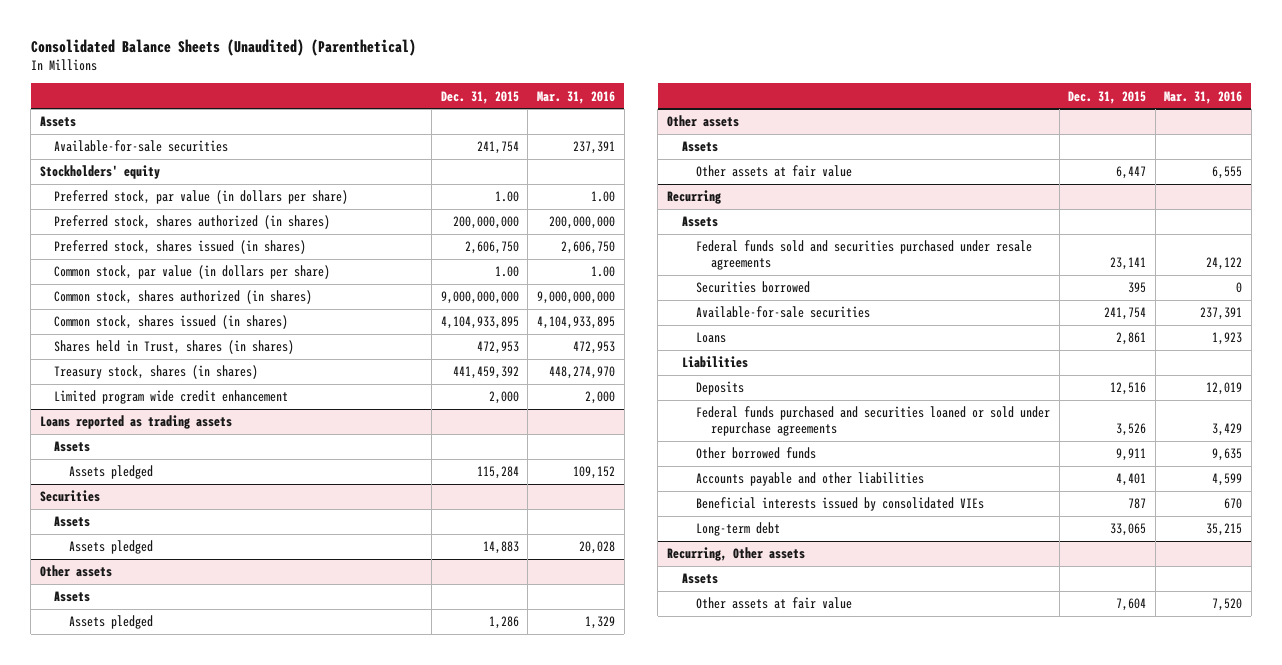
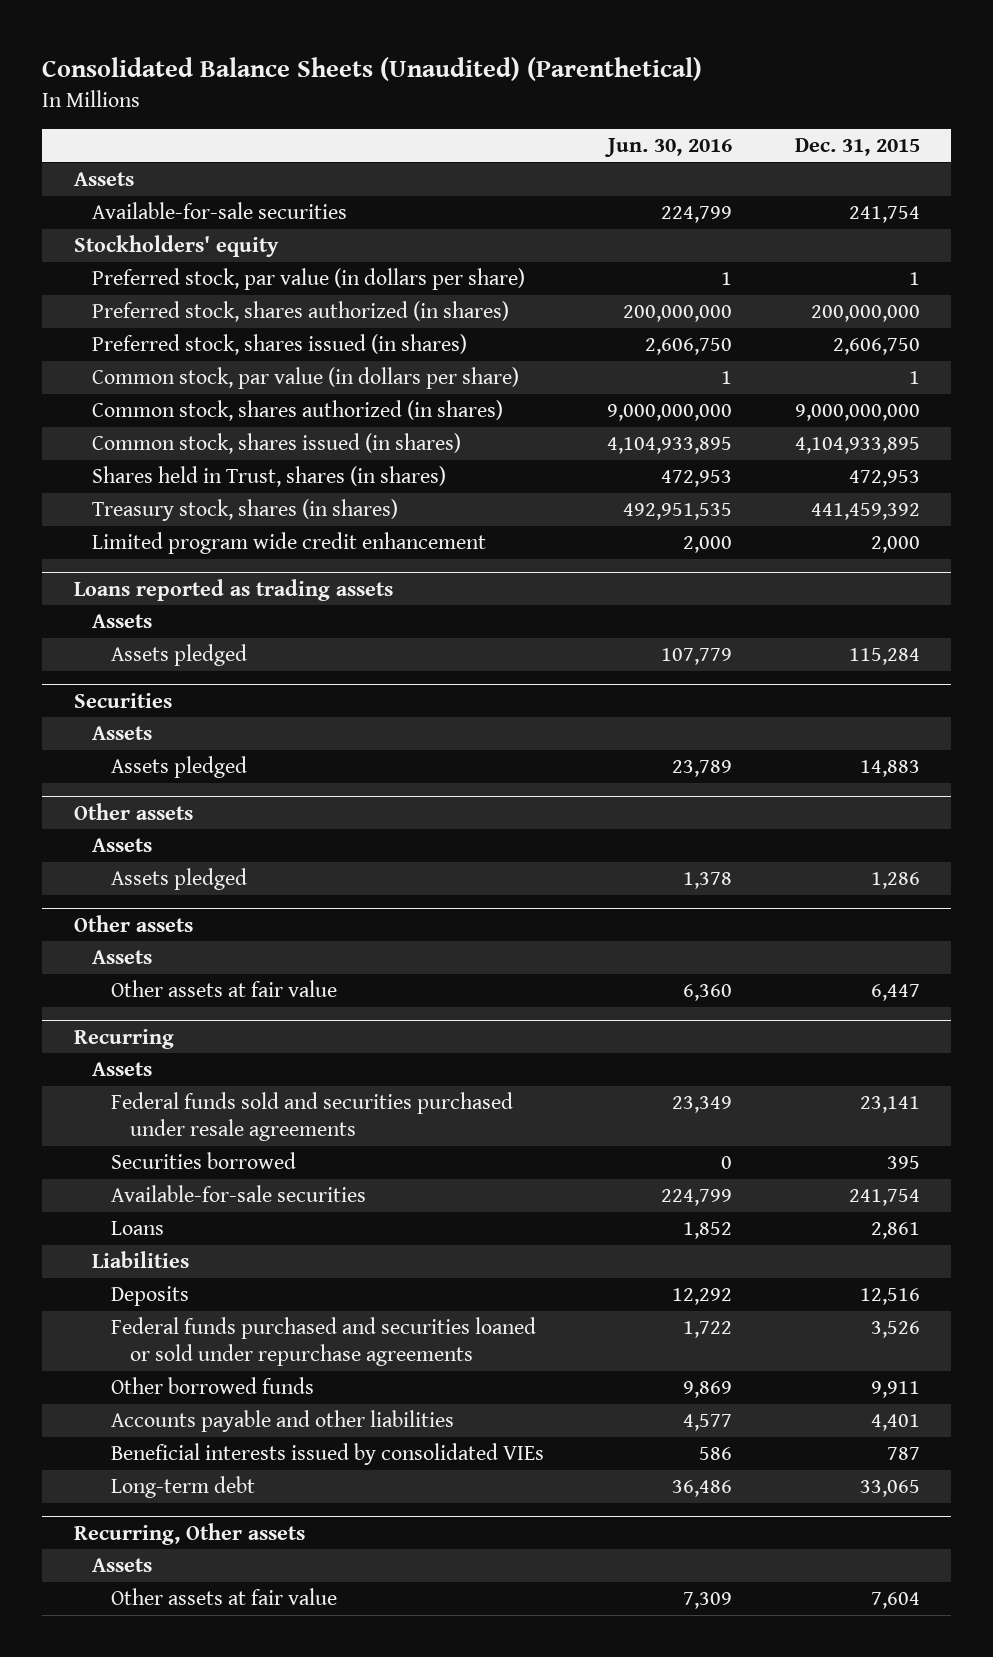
- | Dec. 31, 2015 | Mar. 31, 2016
+ | Jun. 30, 2016 | Dec. 31, 2015
- Preferred stock, par value (in dollars per share) | 1.00 | 1.00
+ Preferred stock, par value (in dollars per share) | 1 | 1
- Common stock, par value (in dollars per share) | 1.00 | 1.00
+ Common stock, par value (in dollars per share) | 1 | 1

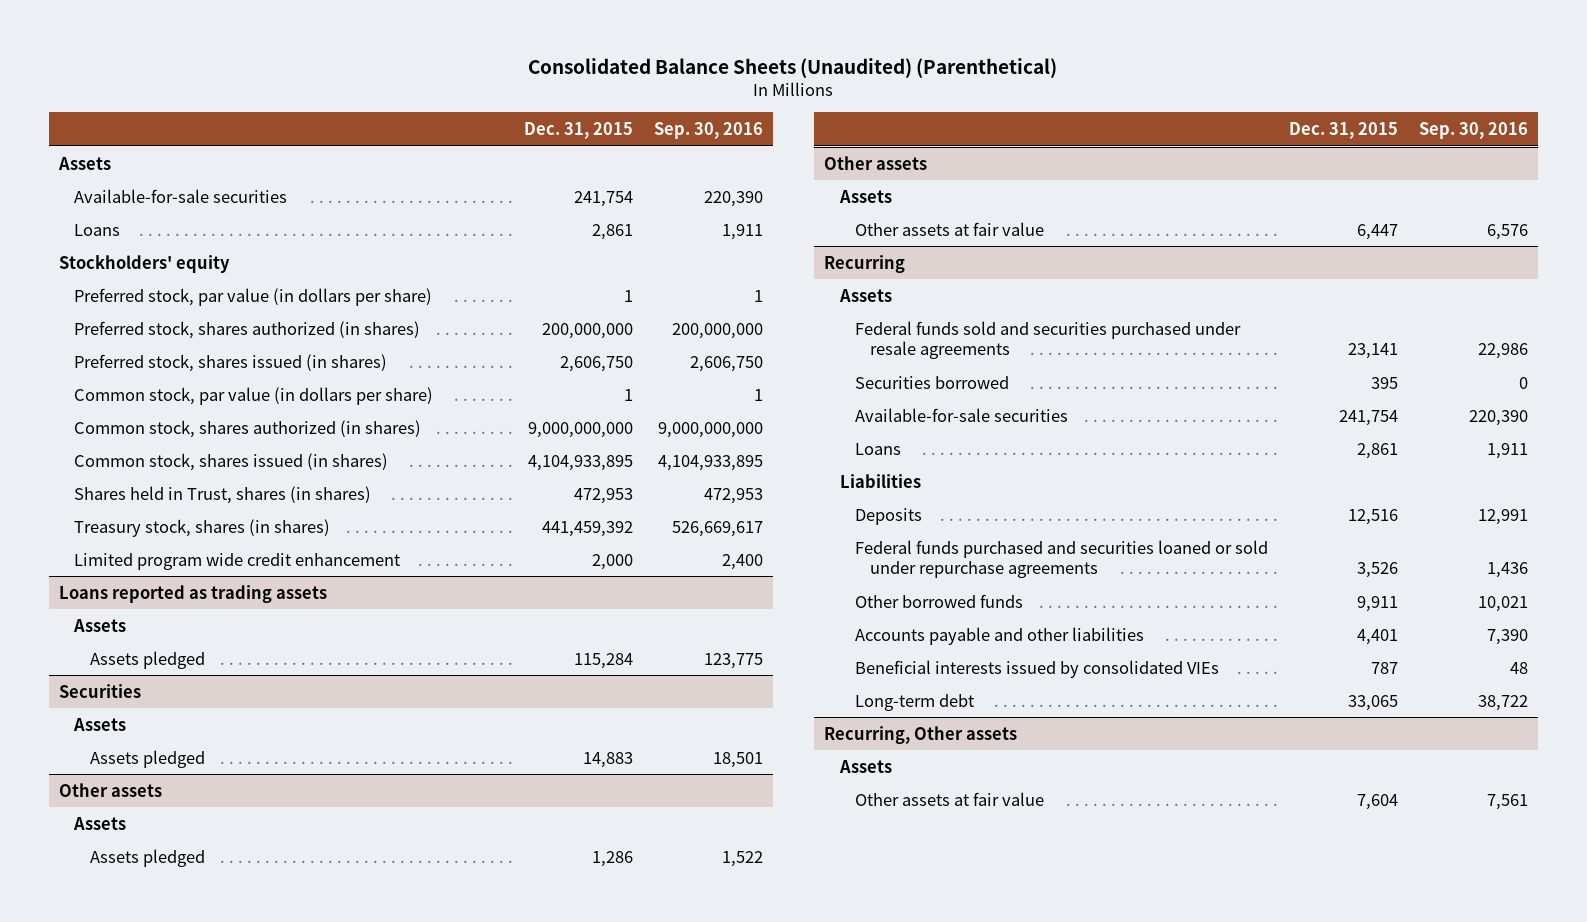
- | Jun. 30, 2016 | Dec. 31, 2015
+ | Dec. 31, 2015 | Sep. 30, 2016
+ Loans | 2,861 | 1,911

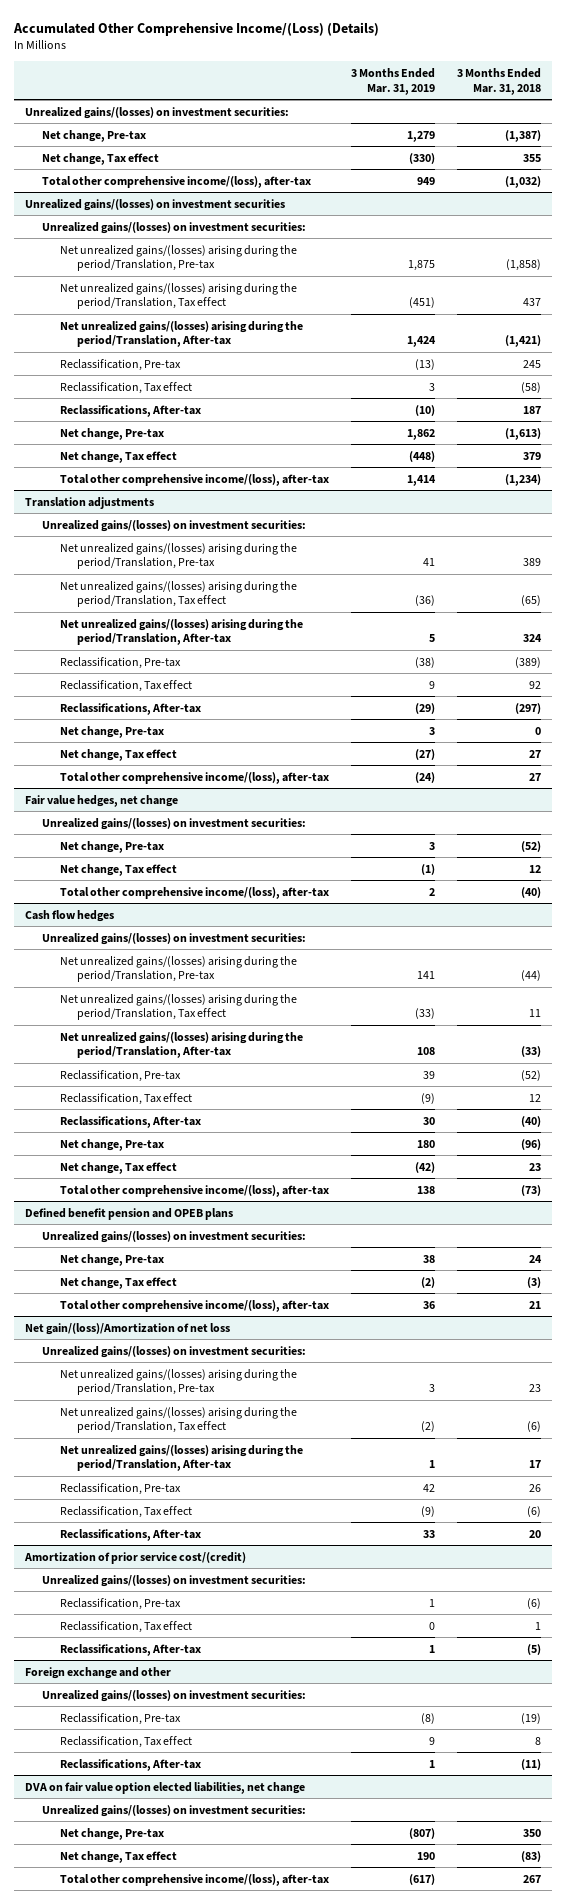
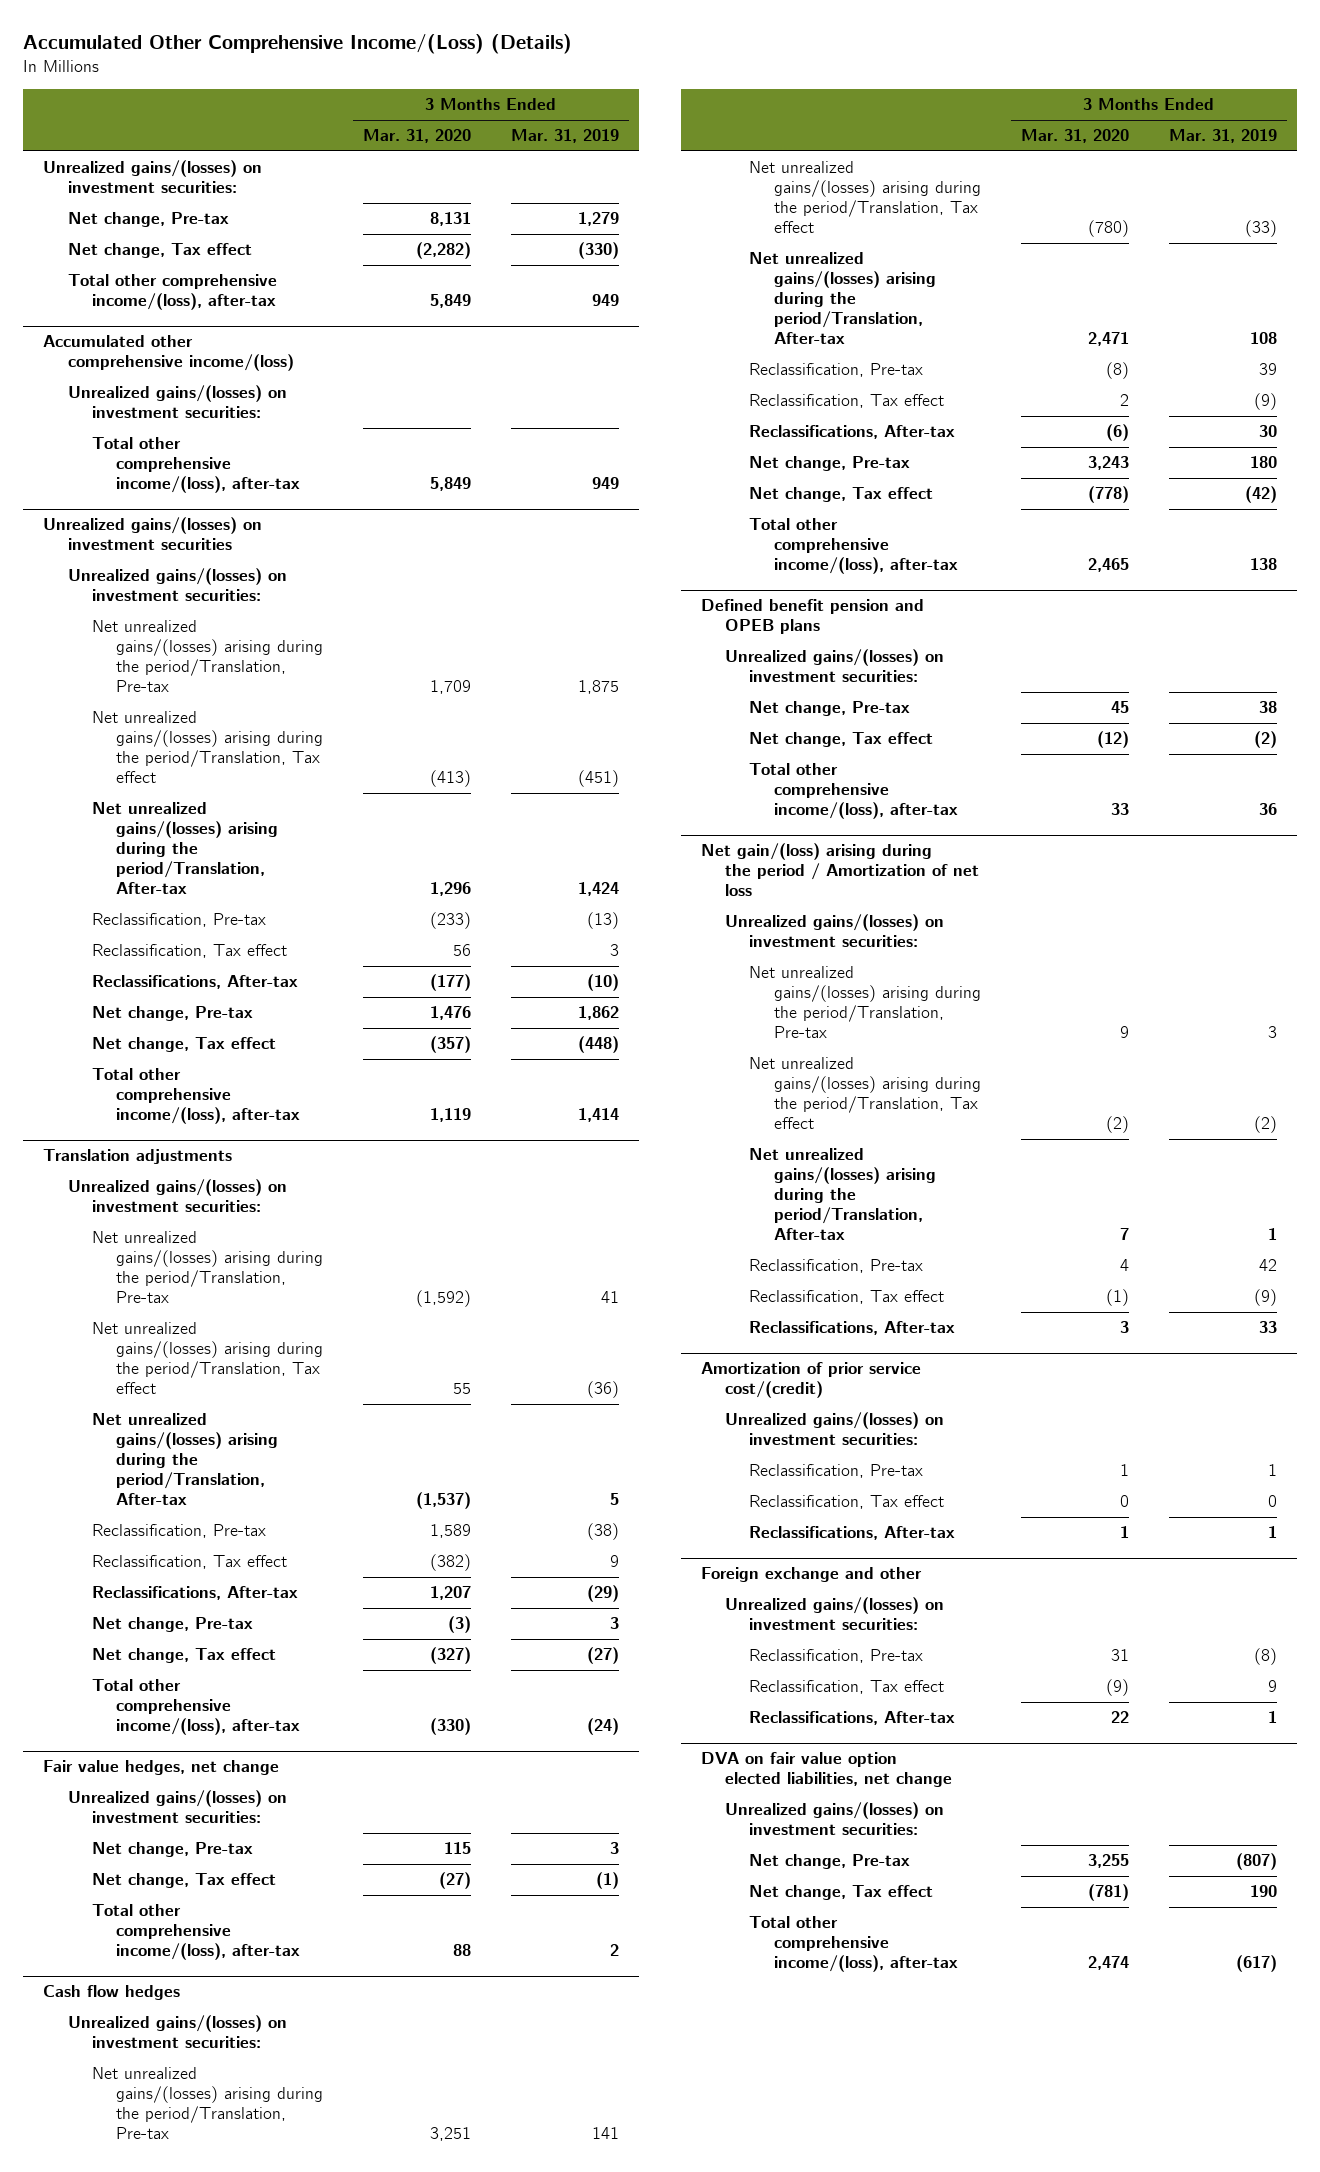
- | 3 Months Ended Mar. 31, 2019 | 3 Months Ended Mar. 31, 2018
+ | 3 Months Ended Mar. 31, 2020 | 3 Months Ended Mar. 31, 2019
+ Accumulated other comprehensive income/(loss)
+ Unrealized gains/(losses) on investment securities:
+ Total other comprehensive income/(loss), after-tax | 5,849 | 949
- Net gain/(loss)/Amortization of net loss
+ Net gain/(loss) arising during the period / Amortization of net loss

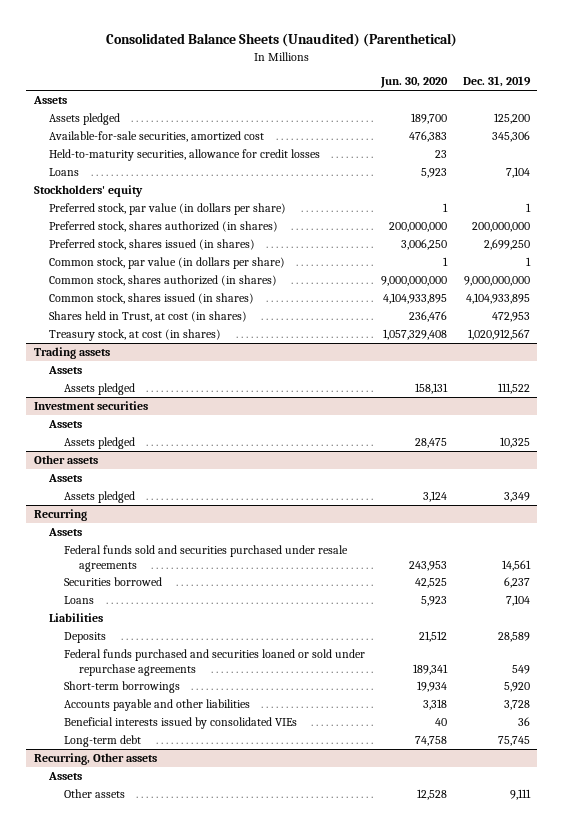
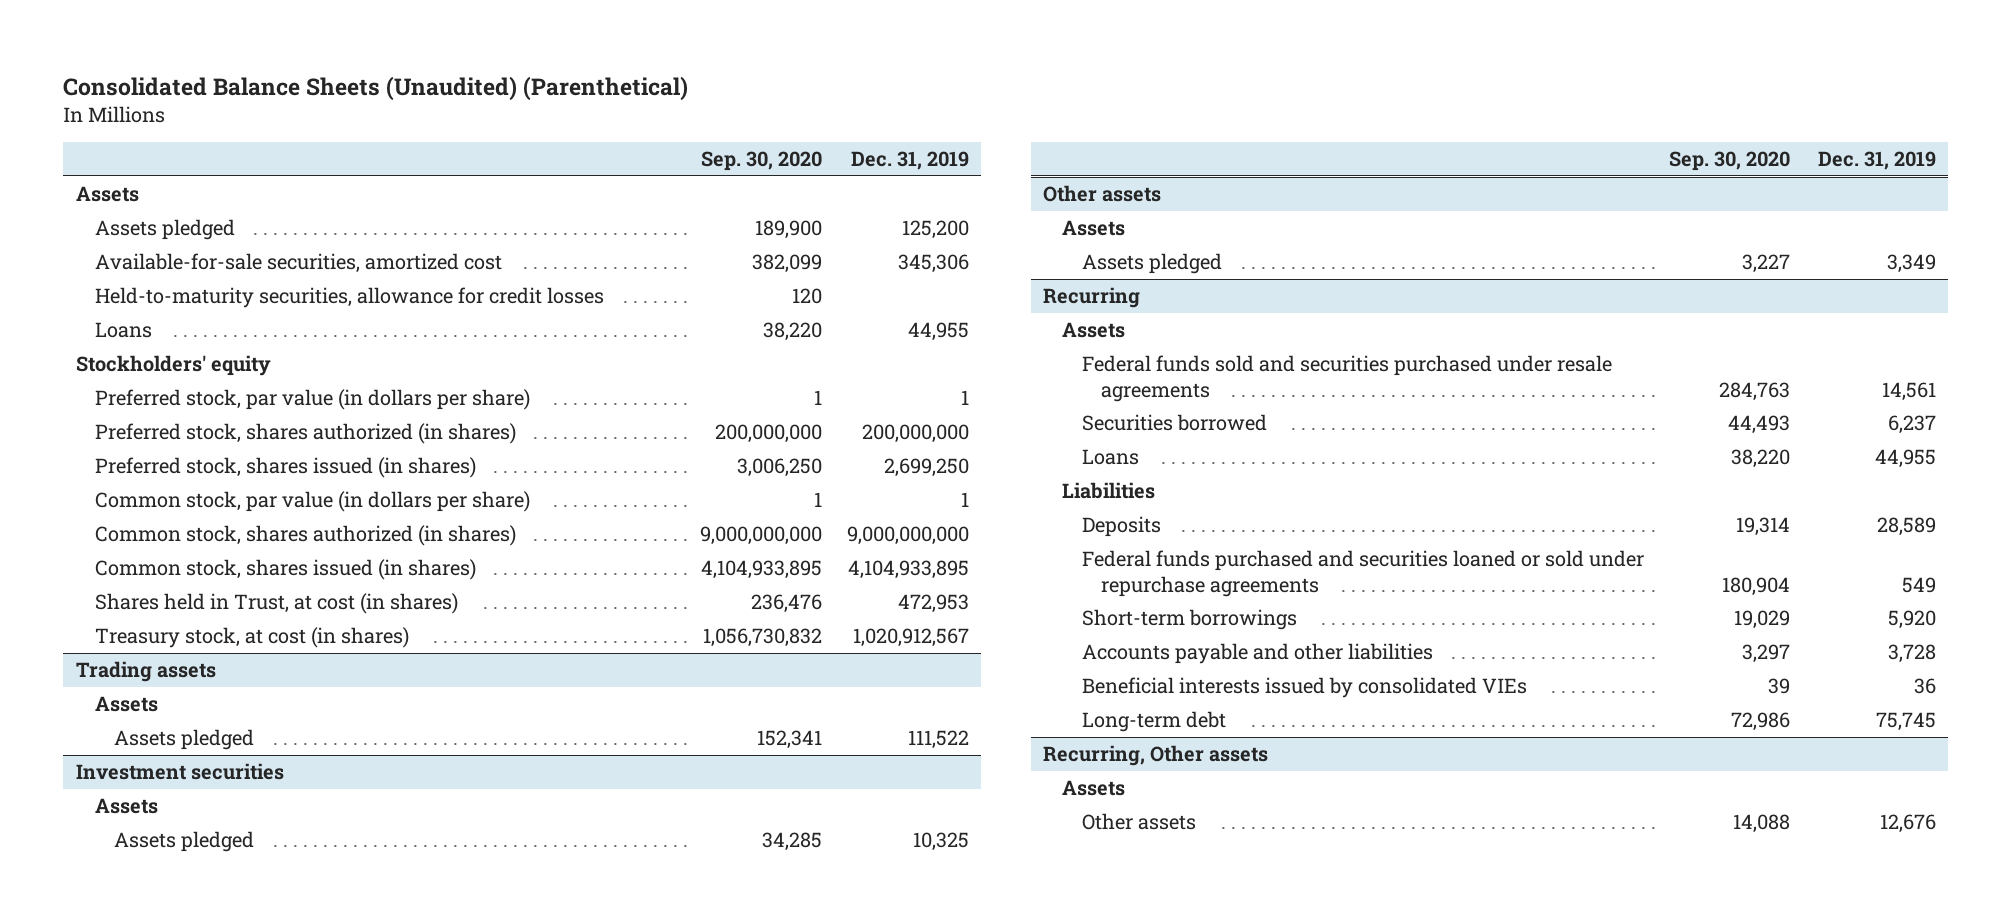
- | Jun. 30, 2020 | Dec. 31, 2019
+ | Sep. 30, 2020 | Dec. 31, 2019
- Loans | 5,923 | 7,104
+ Loans | 38,220 | 44,955
@ Recurring
- Loans | 5,923 | 7,104
+ Loans | 38,220 | 44,955
@ Recurring, Other assets
- Other assets | 12,528 | 9,111
+ Other assets | 14,088 | 12,676

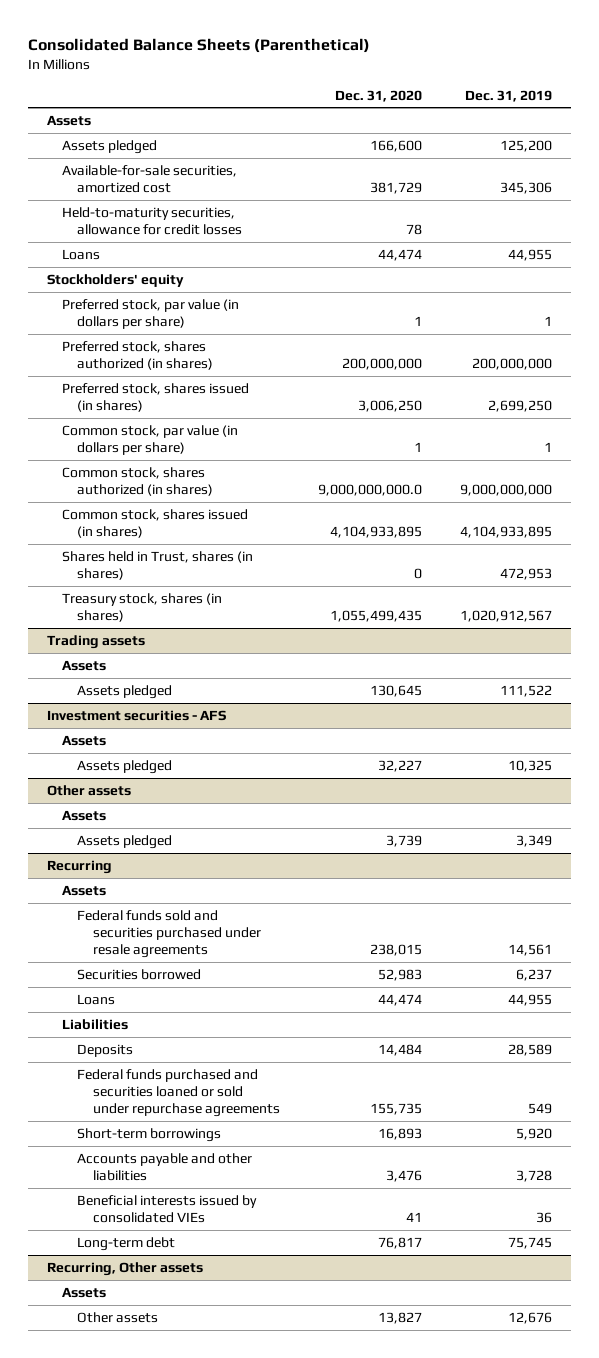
- Consolidated Balance Sheets (Unaudited) (Parenthetical)
+ Consolidated Balance Sheets (Parenthetical)
- | Sep. 30, 2020 | Dec. 31, 2019
+ | Dec. 31, 2020 | Dec. 31, 2019
- Shares held in Trust, at cost (in shares) | 236,476 | 472,953
- Treasury stock, at cost (in shares) | 1,056,730,832 | 1,020,912,567
+ Shares held in Trust, shares (in shares) | 0 | 472,953
+ Treasury stock, shares (in shares) | 1,055,499,435 | 1,020,912,567
- Investment securities
+ Investment securities - AFS

